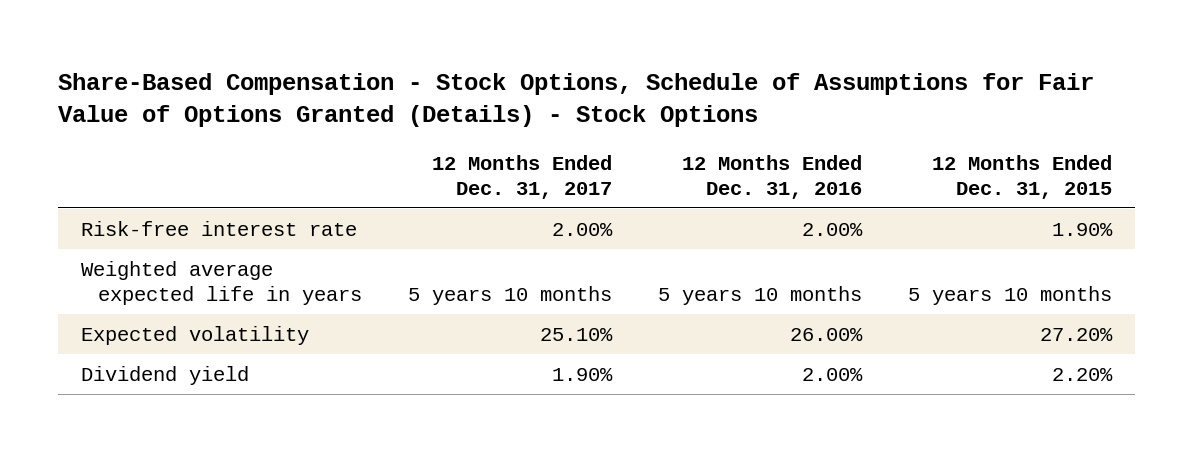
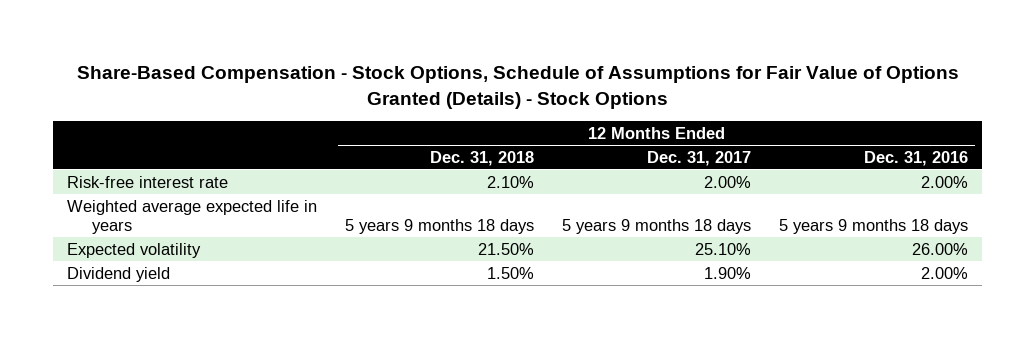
- | 12 Months Ended Dec. 31, 2017 | 12 Months Ended Dec. 31, 2016 | 12 Months Ended Dec. 31, 2015
+ | 12 Months Ended Dec. 31, 2018 | 12 Months Ended Dec. 31, 2017 | 12 Months Ended Dec. 31, 2016
- Weighted average expected life in years | 5 years 10 months | 5 years 10 months | 5 years 10 months
+ Weighted average expected life in years | 5 years 9 months 18 days | 5 years 9 months 18 days | 5 years 9 months 18 days

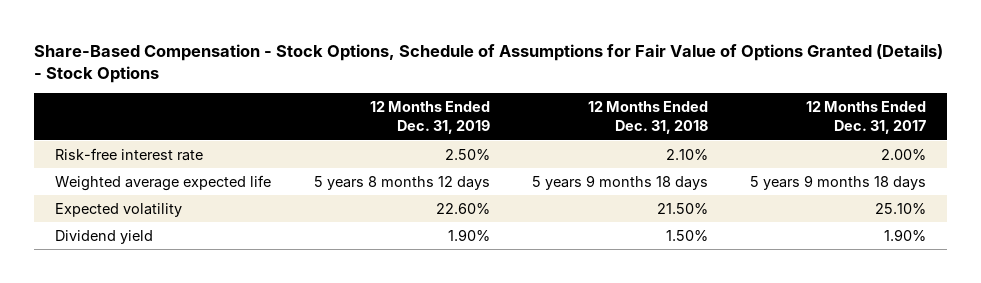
- | 12 Months Ended Dec. 31, 2018 | 12 Months Ended Dec. 31, 2017 | 12 Months Ended Dec. 31, 2016
+ | 12 Months Ended Dec. 31, 2019 | 12 Months Ended Dec. 31, 2018 | 12 Months Ended Dec. 31, 2017
- Weighted average expected life in years | 5 years 9 months 18 days | 5 years 9 months 18 days | 5 years 9 months 18 days
+ Weighted average expected life | 5 years 8 months 12 days | 5 years 9 months 18 days | 5 years 9 months 18 days

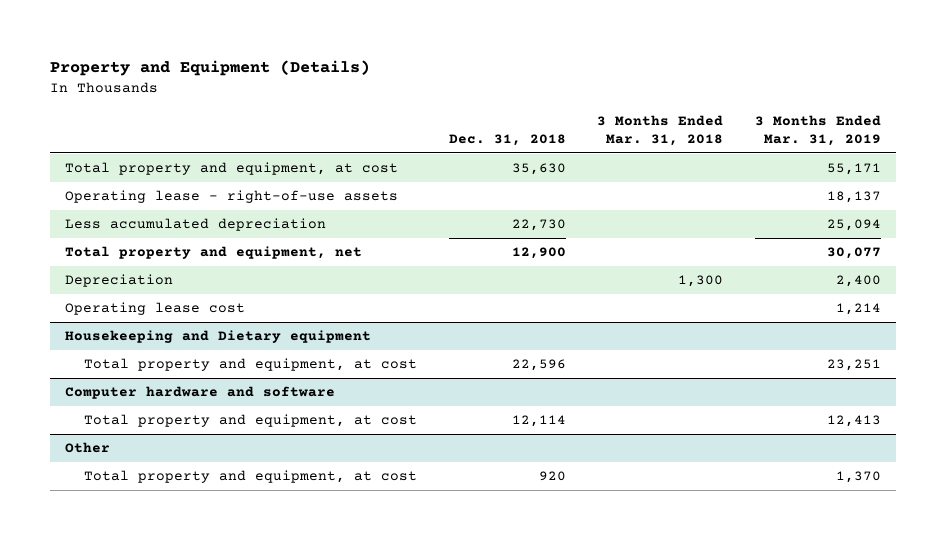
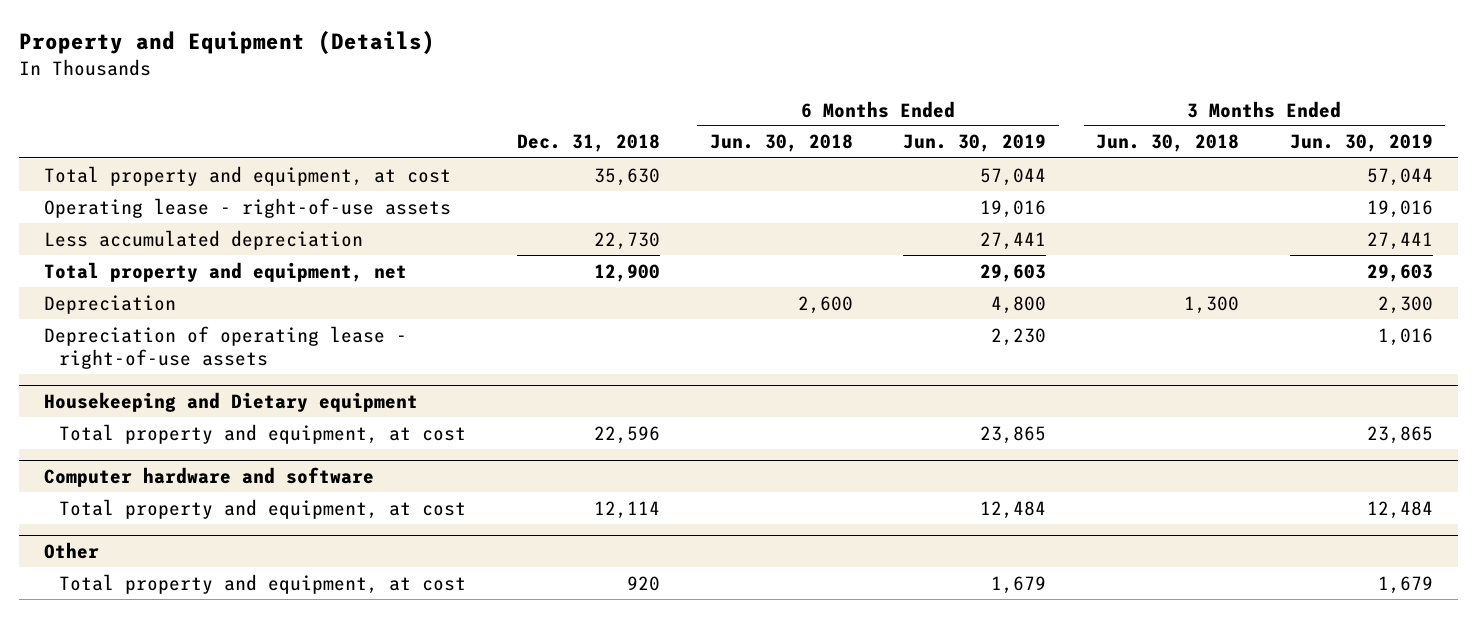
- | Dec. 31, 2018 | 3 Months Ended Mar. 31, 2018 | 3 Months Ended Mar. 31, 2019
+ | Dec. 31, 2018 | 6 Months Ended Jun. 30, 2018 | 6 Months Ended Jun. 30, 2019 | 3 Months Ended Jun. 30, 2018 | 3 Months Ended Jun. 30, 2019
- Operating lease cost | | | 1,214
+ Depreciation of operating lease - right-of-use assets | | | 2,230 | | 1,016

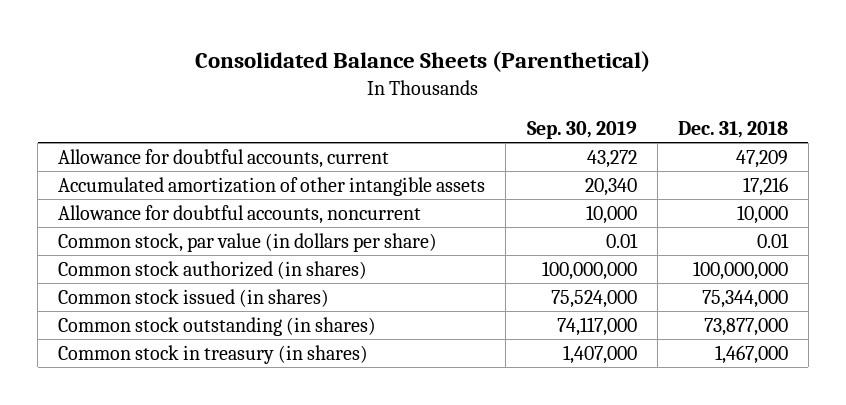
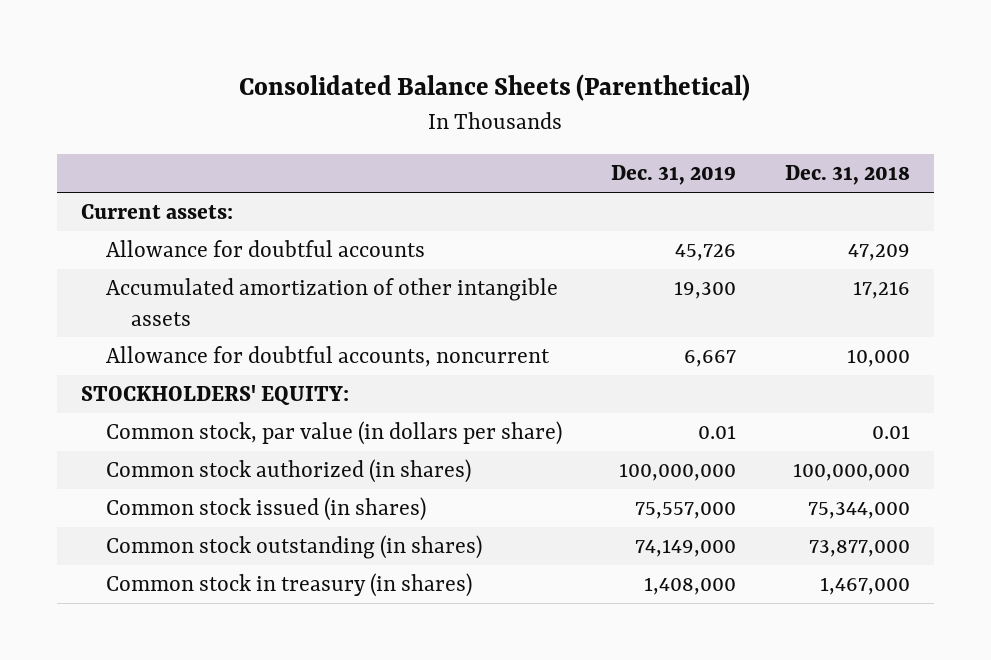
- | Sep. 30, 2019 | Dec. 31, 2018
+ | Dec. 31, 2019 | Dec. 31, 2018
- Allowance for doubtful accounts, current | 43,272 | 47,209
+ Current assets:
+ Allowance for doubtful accounts | 45,726 | 47,209
+ STOCKHOLDERS' EQUITY:

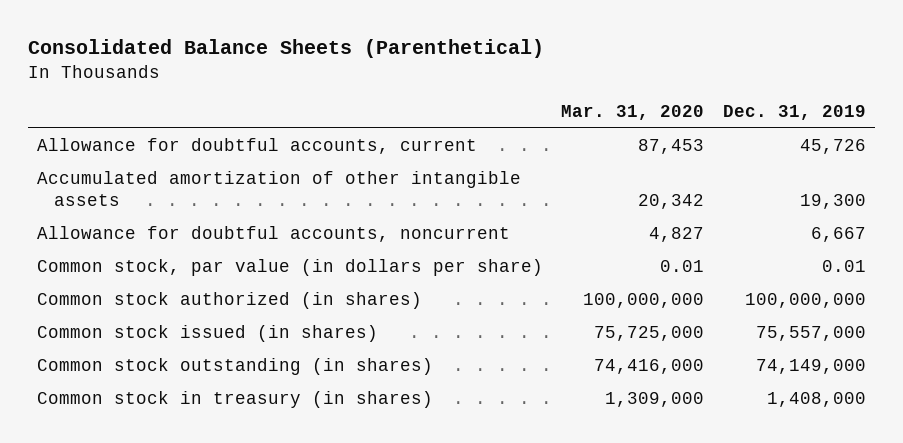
- | Dec. 31, 2019 | Dec. 31, 2018
+ | Mar. 31, 2020 | Dec. 31, 2019
- Current assets:
- Allowance for doubtful accounts | 45,726 | 47,209
+ Allowance for doubtful accounts, current | 87,453 | 45,726
- STOCKHOLDERS' EQUITY:

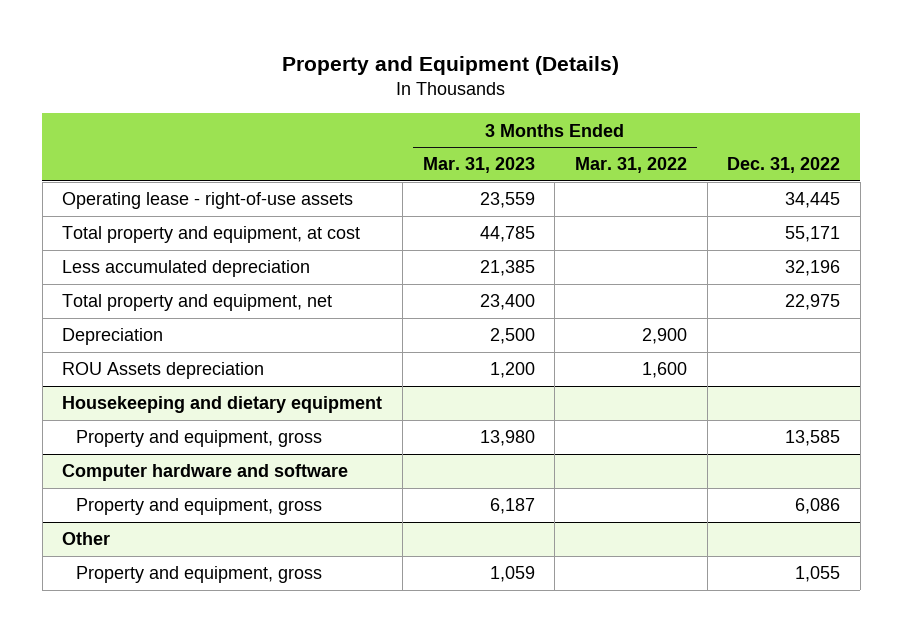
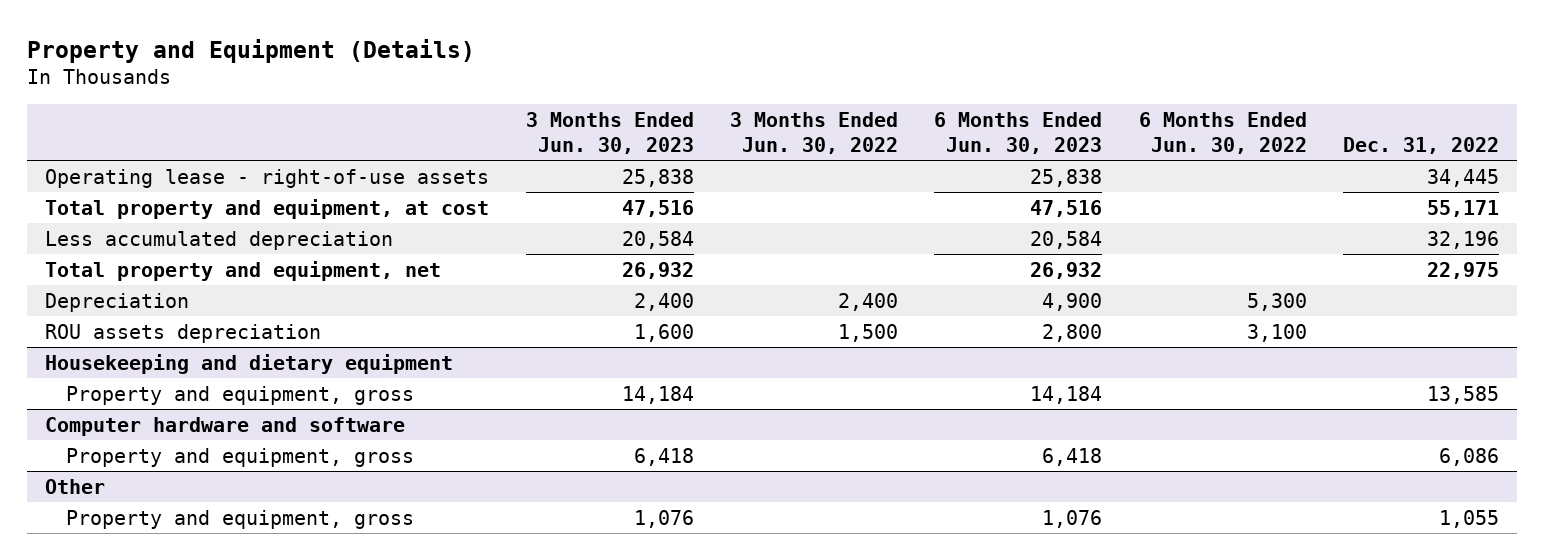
- | 3 Months Ended Mar. 31, 2023 | 3 Months Ended Mar. 31, 2022 | Dec. 31, 2022
+ | 3 Months Ended Jun. 30, 2023 | 3 Months Ended Jun. 30, 2022 | 6 Months Ended Jun. 30, 2023 | 6 Months Ended Jun. 30, 2022 | Dec. 31, 2022
- ROU Assets depreciation | 1,200 | 1,600 |
+ ROU assets depreciation | 1,600 | 1,500 | 2,800 | 3,100 |

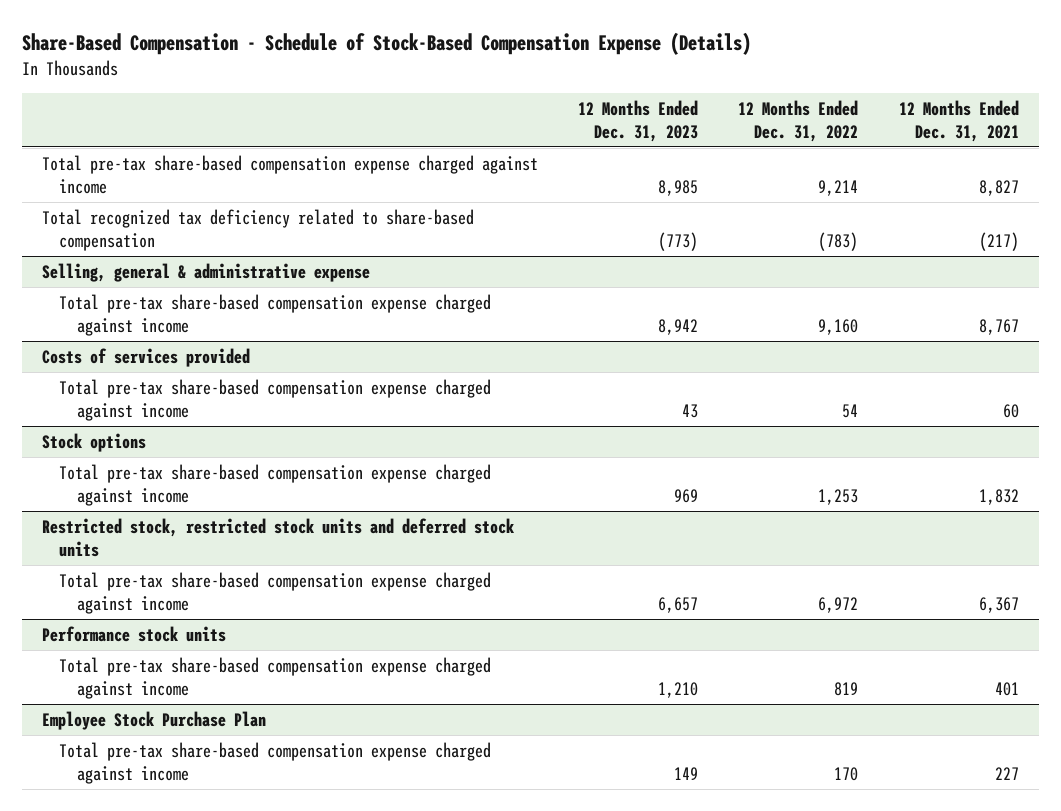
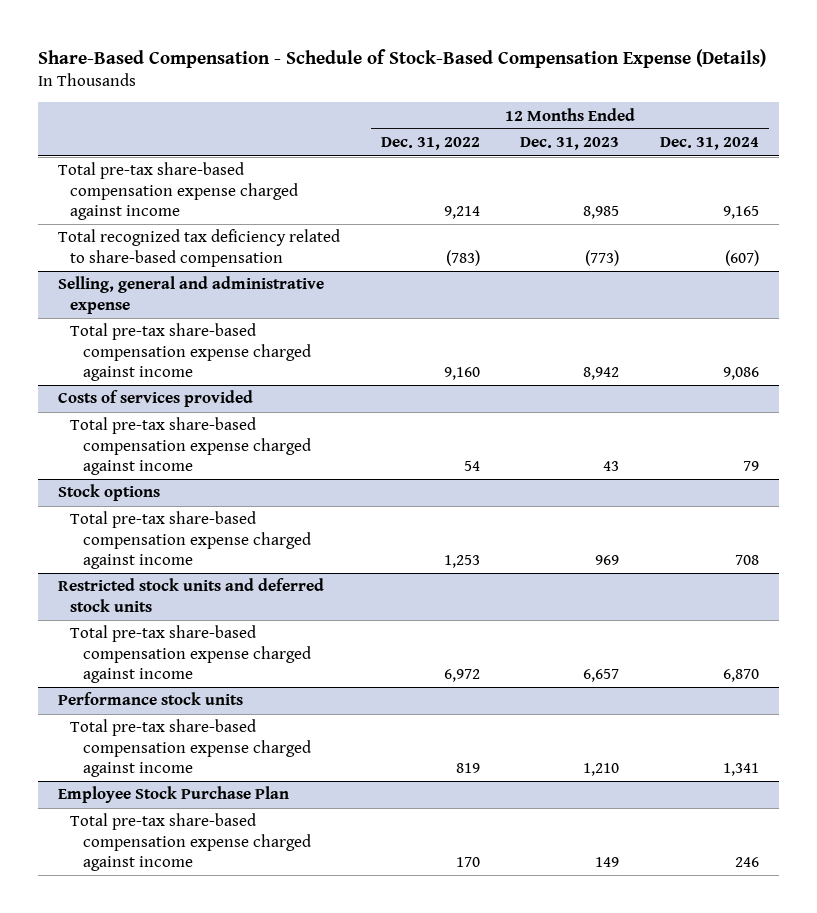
- | 12 Months Ended Dec. 31, 2023 | 12 Months Ended Dec. 31, 2022 | 12 Months Ended Dec. 31, 2021
+ | 12 Months Ended Dec. 31, 2022 | 12 Months Ended Dec. 31, 2023 | 12 Months Ended Dec. 31, 2024
- Selling, general & administrative expense
+ Selling, general and administrative expense
- Restricted stock, restricted stock units and deferred stock units
+ Restricted stock units and deferred stock units

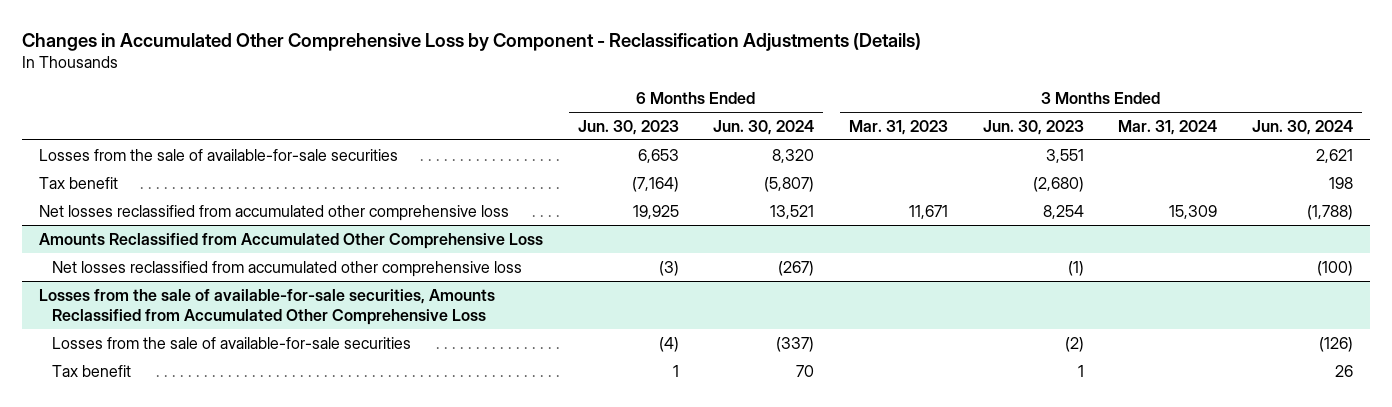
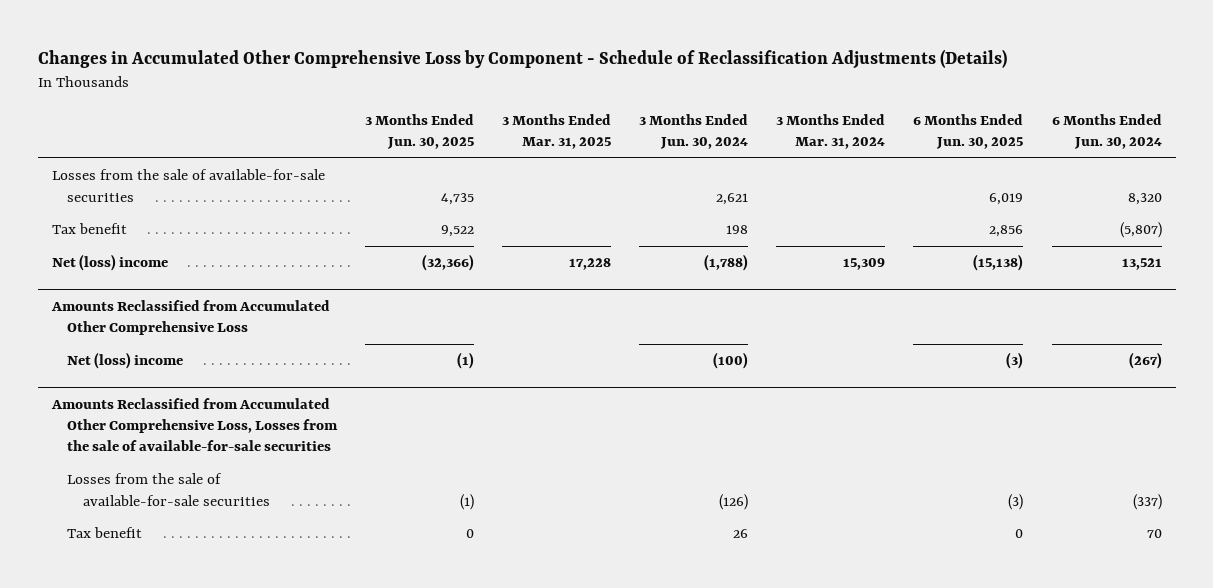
- Changes in Accumulated Other Comprehensive Loss by Component - Reclassification Adjustments (Details)
+ Changes in Accumulated Other Comprehensive Loss by Component - Schedule of Reclassification Adjustments (Details)
- | 6 Months Ended Jun. 30, 2023 | 6 Months Ended Jun. 30, 2024 | 3 Months Ended Mar. 31, 2023 | 3 Months Ended Jun. 30, 2023 | 3 Months Ended Mar. 31, 2024 | 3 Months Ended Jun. 30, 2024
+ | 3 Months Ended Jun. 30, 2025 | 3 Months Ended Mar. 31, 2025 | 3 Months Ended Jun. 30, 2024 | 3 Months Ended Mar. 31, 2024 | 6 Months Ended Jun. 30, 2025 | 6 Months Ended Jun. 30, 2024
- Net losses reclassified from accumulated other comprehensive loss | 19,925 | 13,521 | 11,671 | 8,254 | 15,309 | (1,788)
+ Net (loss) income | (32,366) | 17,228 | (1,788) | 15,309 | (15,138) | 13,521
@ Amounts Reclassified from Accumulated Other Comprehensive Loss
- Net losses reclassified from accumulated other comprehensive loss | (3) | (267) | | (1) | | (100)
- Losses from the sale of available-for-sale securities, Amounts Reclassified from Accumulated Other Comprehensive Loss
@ Amounts Reclassified from Accumulated Other Comprehensive Loss
+ Net (loss) income | (1) | | (100) | | (3) | (267)
+ Amounts Reclassified from Accumulated Other Comprehensive Loss, Losses from the sale of available-for-sale securities

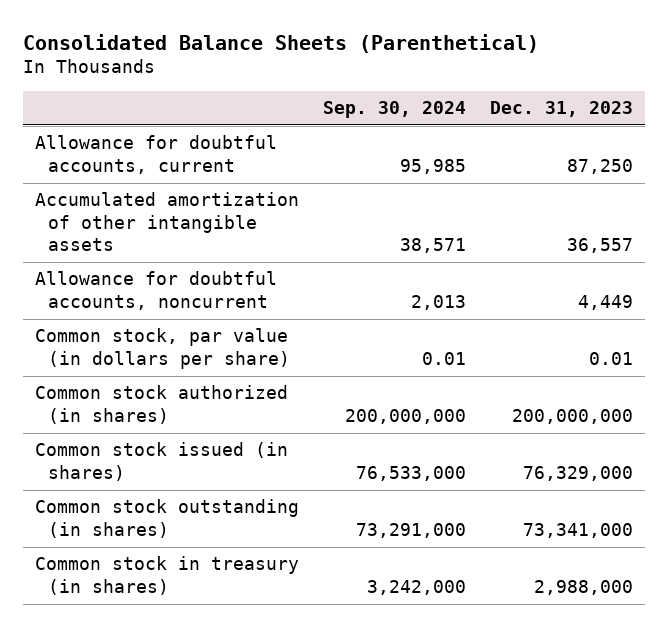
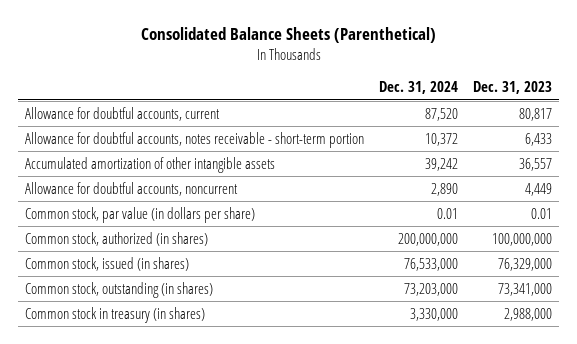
- | Sep. 30, 2024 | Dec. 31, 2023
+ | Dec. 31, 2024 | Dec. 31, 2023
- Allowance for doubtful accounts, current | 95,985 | 87,250
+ Allowance for doubtful accounts, current | 87,520 | 80,817
+ Allowance for doubtful accounts, notes receivable - short-term portion | 10,372 | 6,433
- Common stock authorized (in shares) | 200,000,000 | 200,000,000
- Common stock issued (in shares) | 76,533,000 | 76,329,000
- Common stock outstanding (in shares) | 73,291,000 | 73,341,000
+ Common stock, authorized (in shares) | 200,000,000 | 100,000,000
+ Common stock, issued (in shares) | 76,533,000 | 76,329,000
+ Common stock, outstanding (in shares) | 73,203,000 | 73,341,000

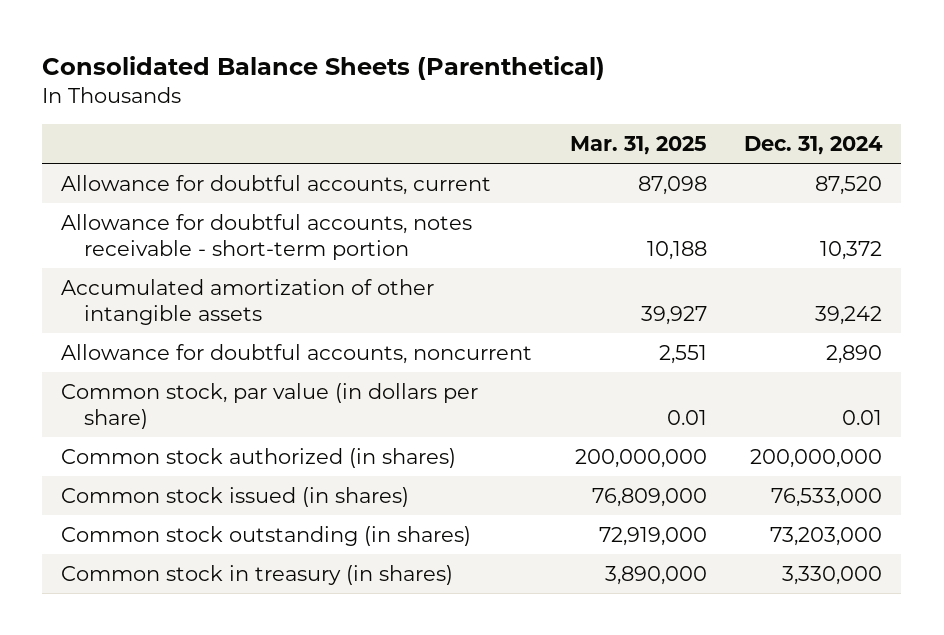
- | Dec. 31, 2024 | Dec. 31, 2023
+ | Mar. 31, 2025 | Dec. 31, 2024
- Common stock, authorized (in shares) | 200,000,000 | 100,000,000
- Common stock, issued (in shares) | 76,533,000 | 76,329,000
- Common stock, outstanding (in shares) | 73,203,000 | 73,341,000
+ Common stock authorized (in shares) | 200,000,000 | 200,000,000
+ Common stock issued (in shares) | 76,809,000 | 76,533,000
+ Common stock outstanding (in shares) | 72,919,000 | 73,203,000

